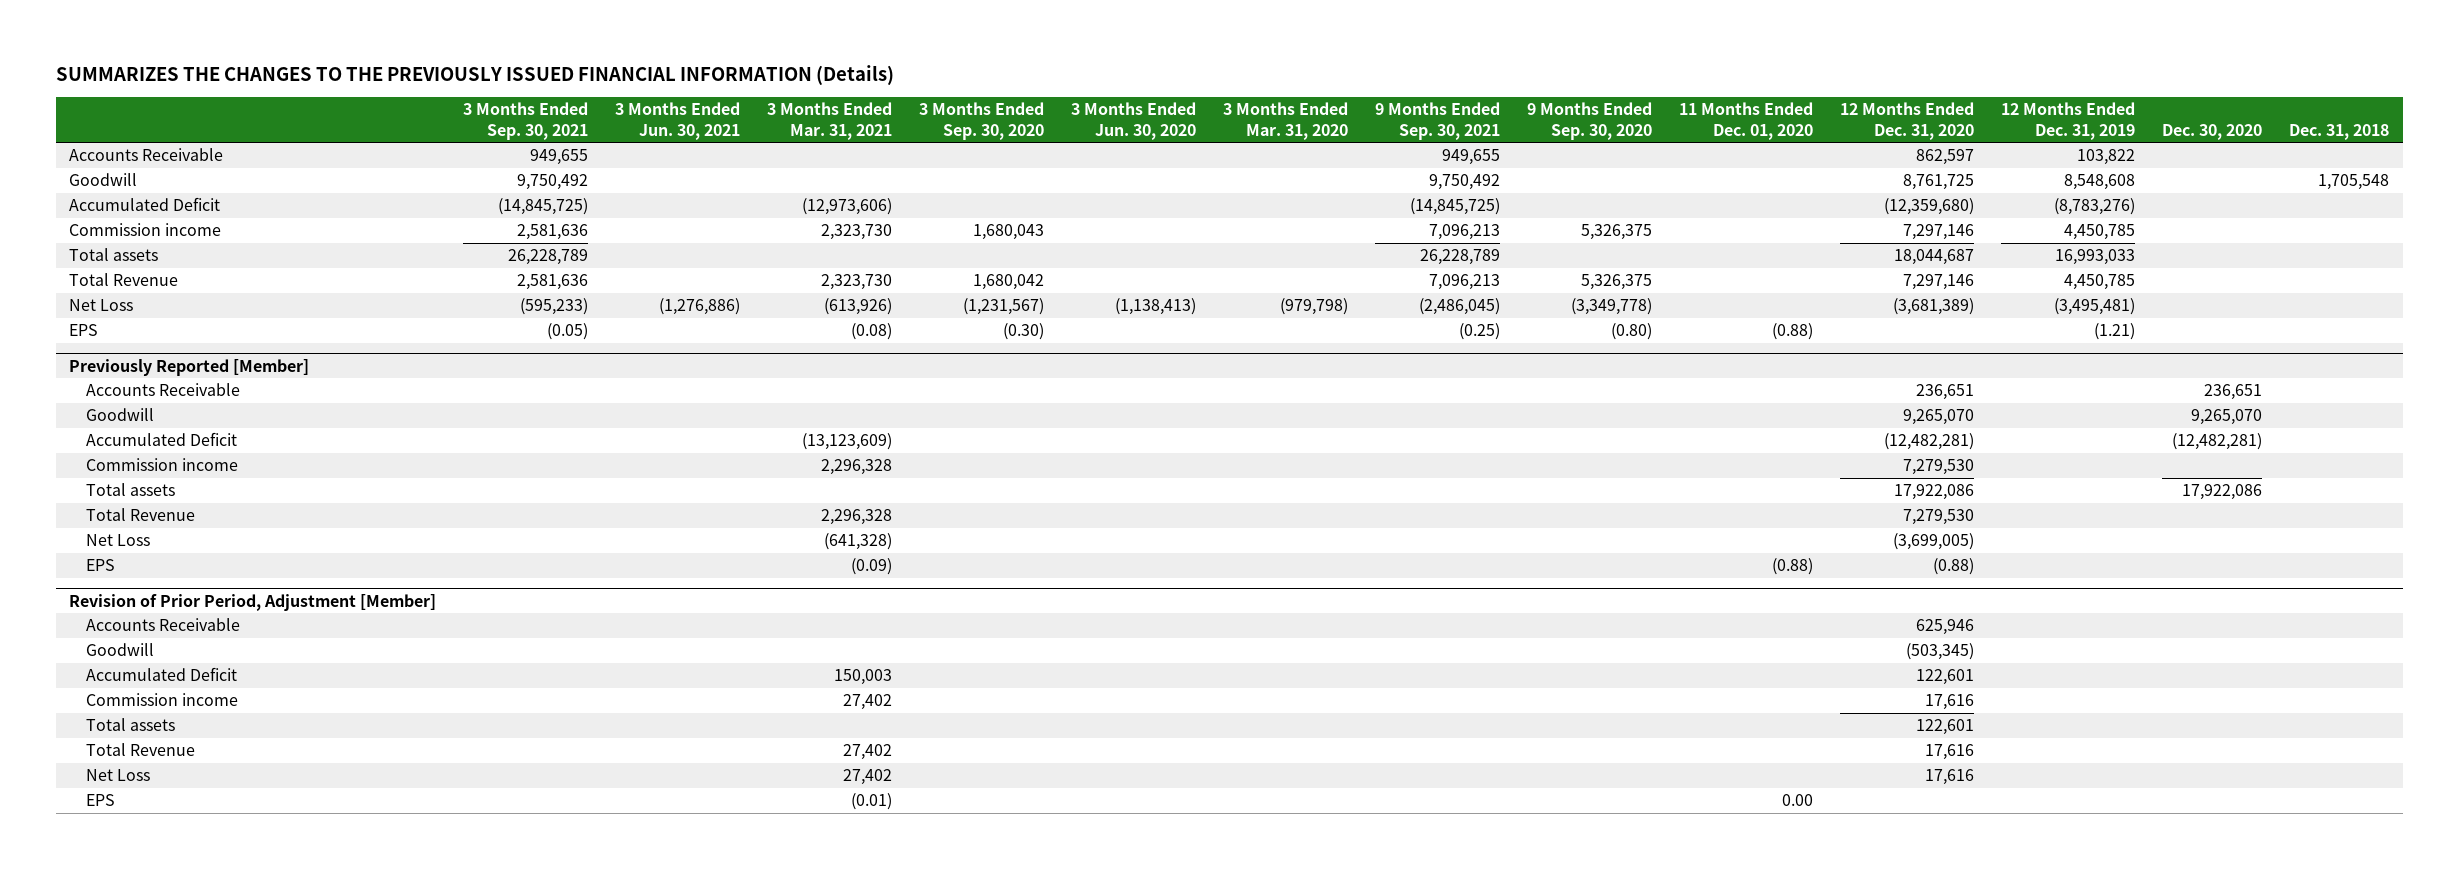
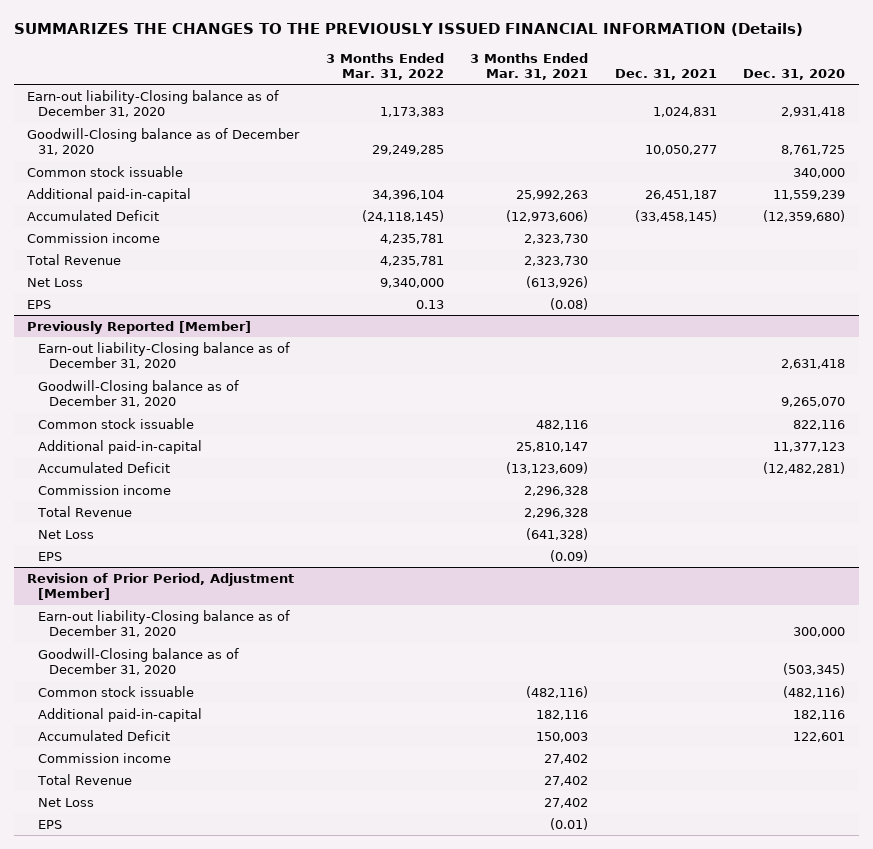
- | 3 Months Ended Sep. 30, 2021 | 3 Months Ended Jun. 30, 2021 | 3 Months Ended Mar. 31, 2021 | 3 Months Ended Sep. 30, 2020 | 3 Months Ended Jun. 30, 2020 | 3 Months Ended Mar. 31, 2020 | 9 Months Ended Sep. 30, 2021 | 9 Months Ended Sep. 30, 2020 | 11 Months Ended Dec. 01, 2020 | 12 Months Ended Dec. 31, 2020 | 12 Months Ended Dec. 31, 2019 | Dec. 30, 2020 | Dec. 31, 2018
+ | 3 Months Ended Mar. 31, 2022 | 3 Months Ended Mar. 31, 2021 | Dec. 31, 2021 | Dec. 31, 2020
- Accounts Receivable | 949,655 | | | | | | 949,655 | | | 862,597 | 103,822 | |
- Goodwill | 9,750,492 | | | | | | 9,750,492 | | | 8,761,725 | 8,548,608 | | 1,705,548
+ Earn-out liability-Closing balance as of December 31, 2020 | 1,173,383 | | 1,024,831 | 2,931,418
+ Goodwill-Closing balance as of December 31, 2020 | 29,249,285 | | 10,050,277 | 8,761,725
+ Common stock issuable | | | | 340,000
+ Additional paid-in-capital | 34,396,104 | 25,992,263 | 26,451,187 | 11,559,239
- Total assets | 26,228,789 | | | | | | 26,228,789 | | | 18,044,687 | 16,993,033 | |
@ Previously Reported [Member]
- Accounts Receivable | | | | | | | | | | 236,651 | | 236,651 |
- Goodwill | | | | | | | | | | 9,265,070 | | 9,265,070 |
+ Earn-out liability-Closing balance as of December 31, 2020 | | | | 2,631,418
+ Goodwill-Closing balance as of December 31, 2020 | | | | 9,265,070
+ Common stock issuable | | 482,116 | | 822,116
+ Additional paid-in-capital | | 25,810,147 | | 11,377,123
- Total assets | | | | | | | | | | 17,922,086 | | 17,922,086 |
@ Revision of Prior Period, Adjustment [Member]
- Accounts Receivable | | | | | | | | | | 625,946 | | |
- Goodwill | | | | | | | | | | (503,345) | | |
+ Earn-out liability-Closing balance as of December 31, 2020 | | | | 300,000
+ Goodwill-Closing balance as of December 31, 2020 | | | | (503,345)
+ Common stock issuable | | (482,116) | | (482,116)
+ Additional paid-in-capital | | 182,116 | | 182,116
- Total assets | | | | | | | | | | 122,601 | | |

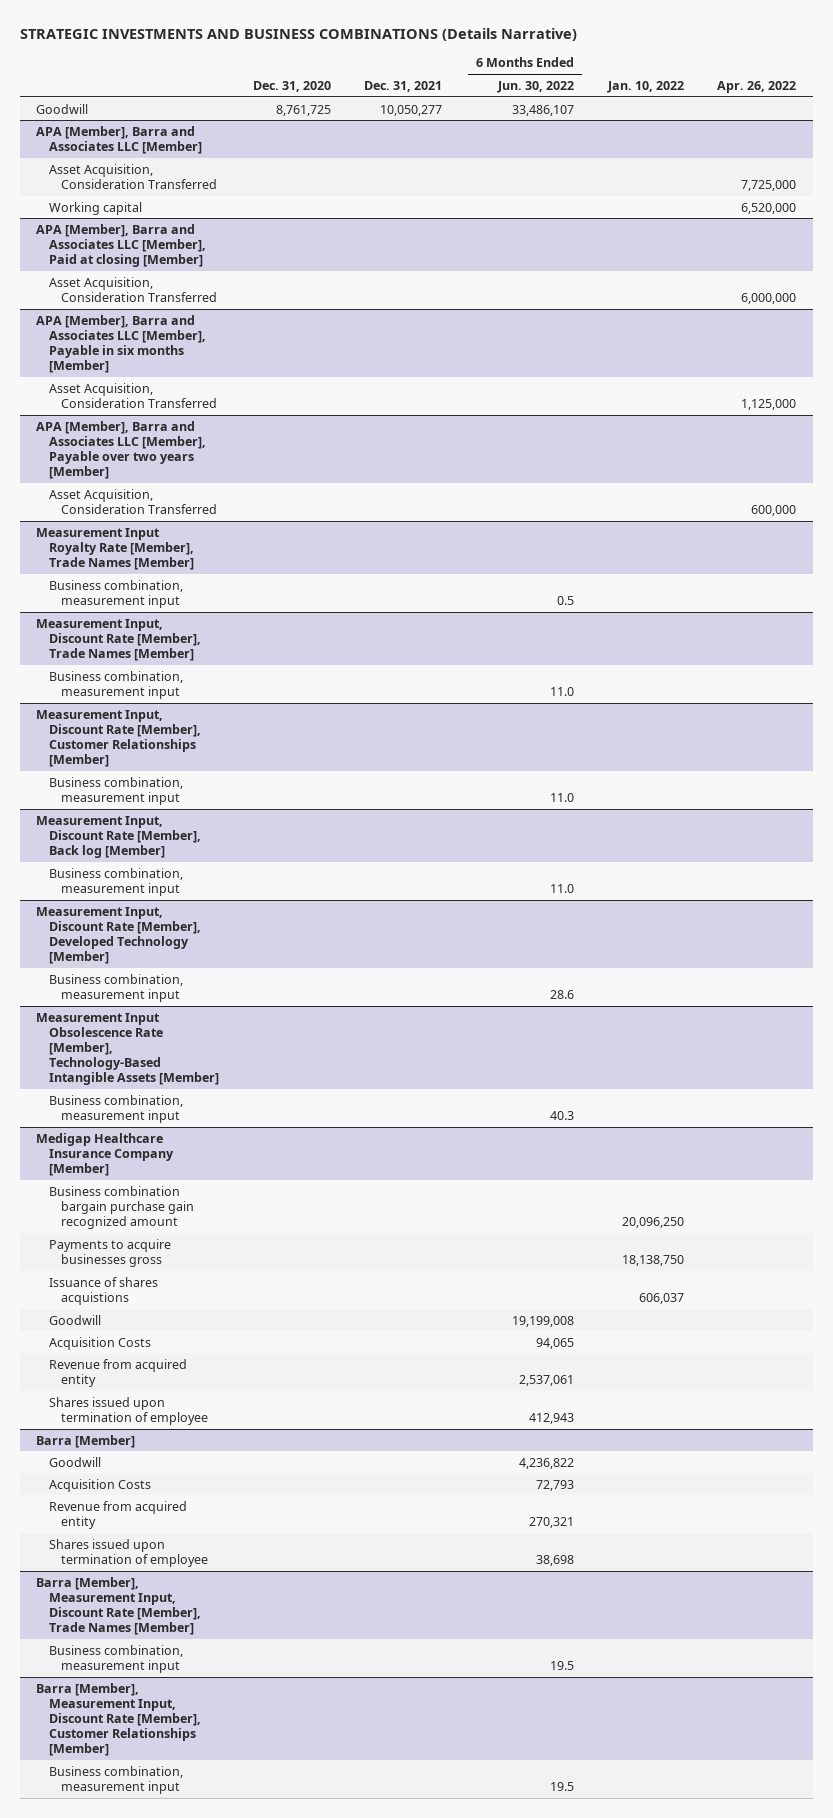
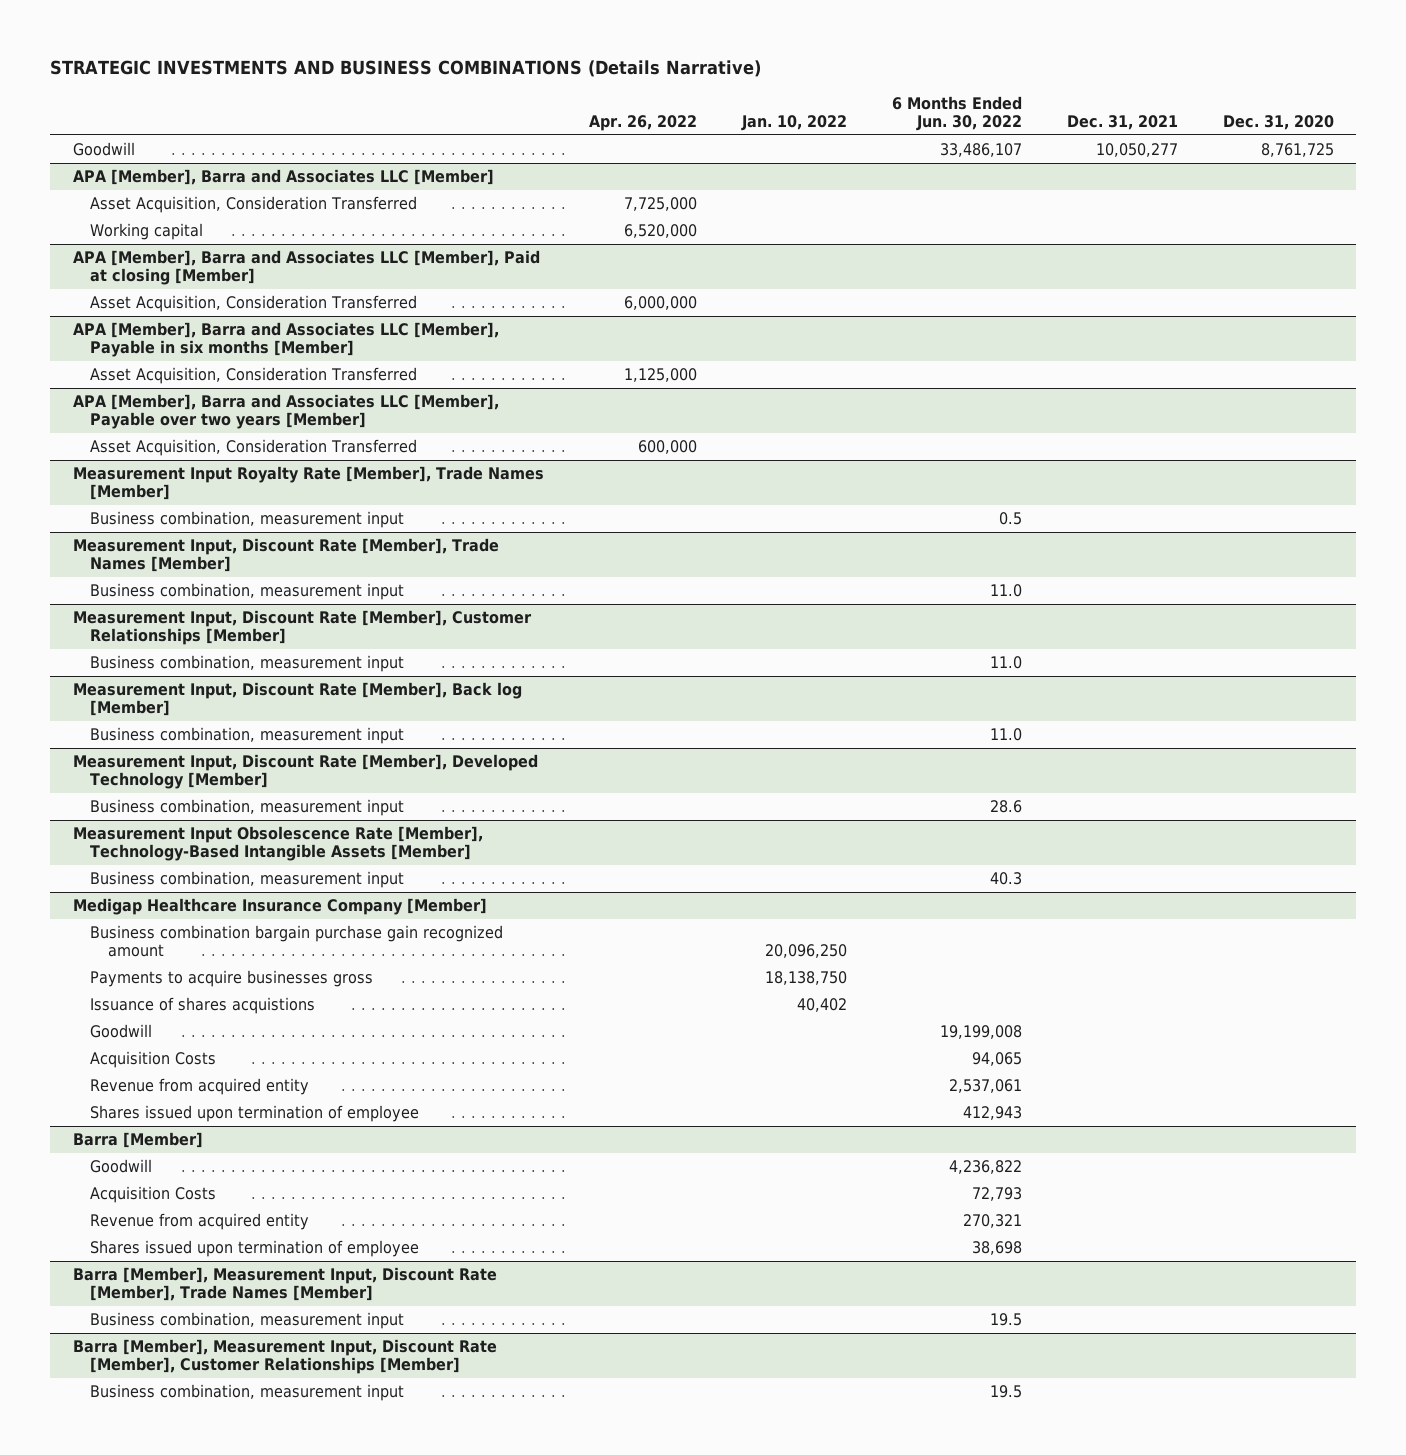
- | Dec. 31, 2020 | Dec. 31, 2021 | 6 Months Ended Jun. 30, 2022 | Jan. 10, 2022 | Apr. 26, 2022
+ | Apr. 26, 2022 | Jan. 10, 2022 | 6 Months Ended Jun. 30, 2022 | Dec. 31, 2021 | Dec. 31, 2020
@ Medigap Healthcare Insurance Company [Member]
- Issuance of shares acquistions | | | | 606,037 |
+ Issuance of shares acquistions | | 40,402 | | |

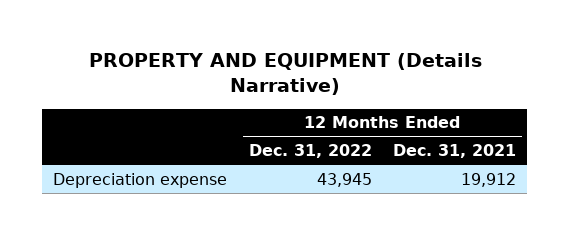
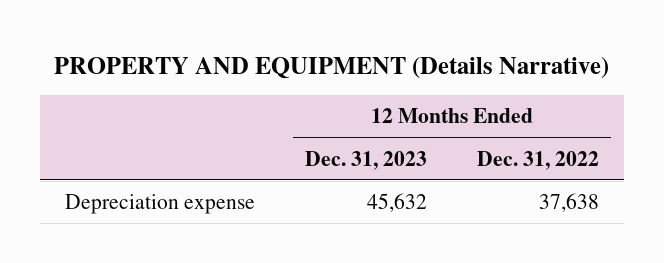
- | 12 Months Ended Dec. 31, 2022 | 12 Months Ended Dec. 31, 2021
+ | 12 Months Ended Dec. 31, 2023 | 12 Months Ended Dec. 31, 2022
- Depreciation expense | 43,945 | 19,912
+ Depreciation expense | 45,632 | 37,638

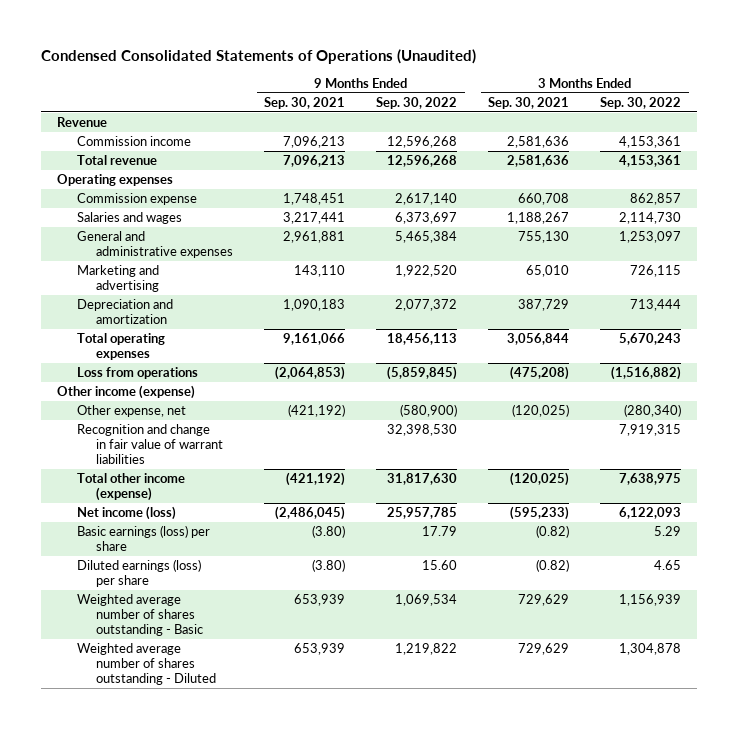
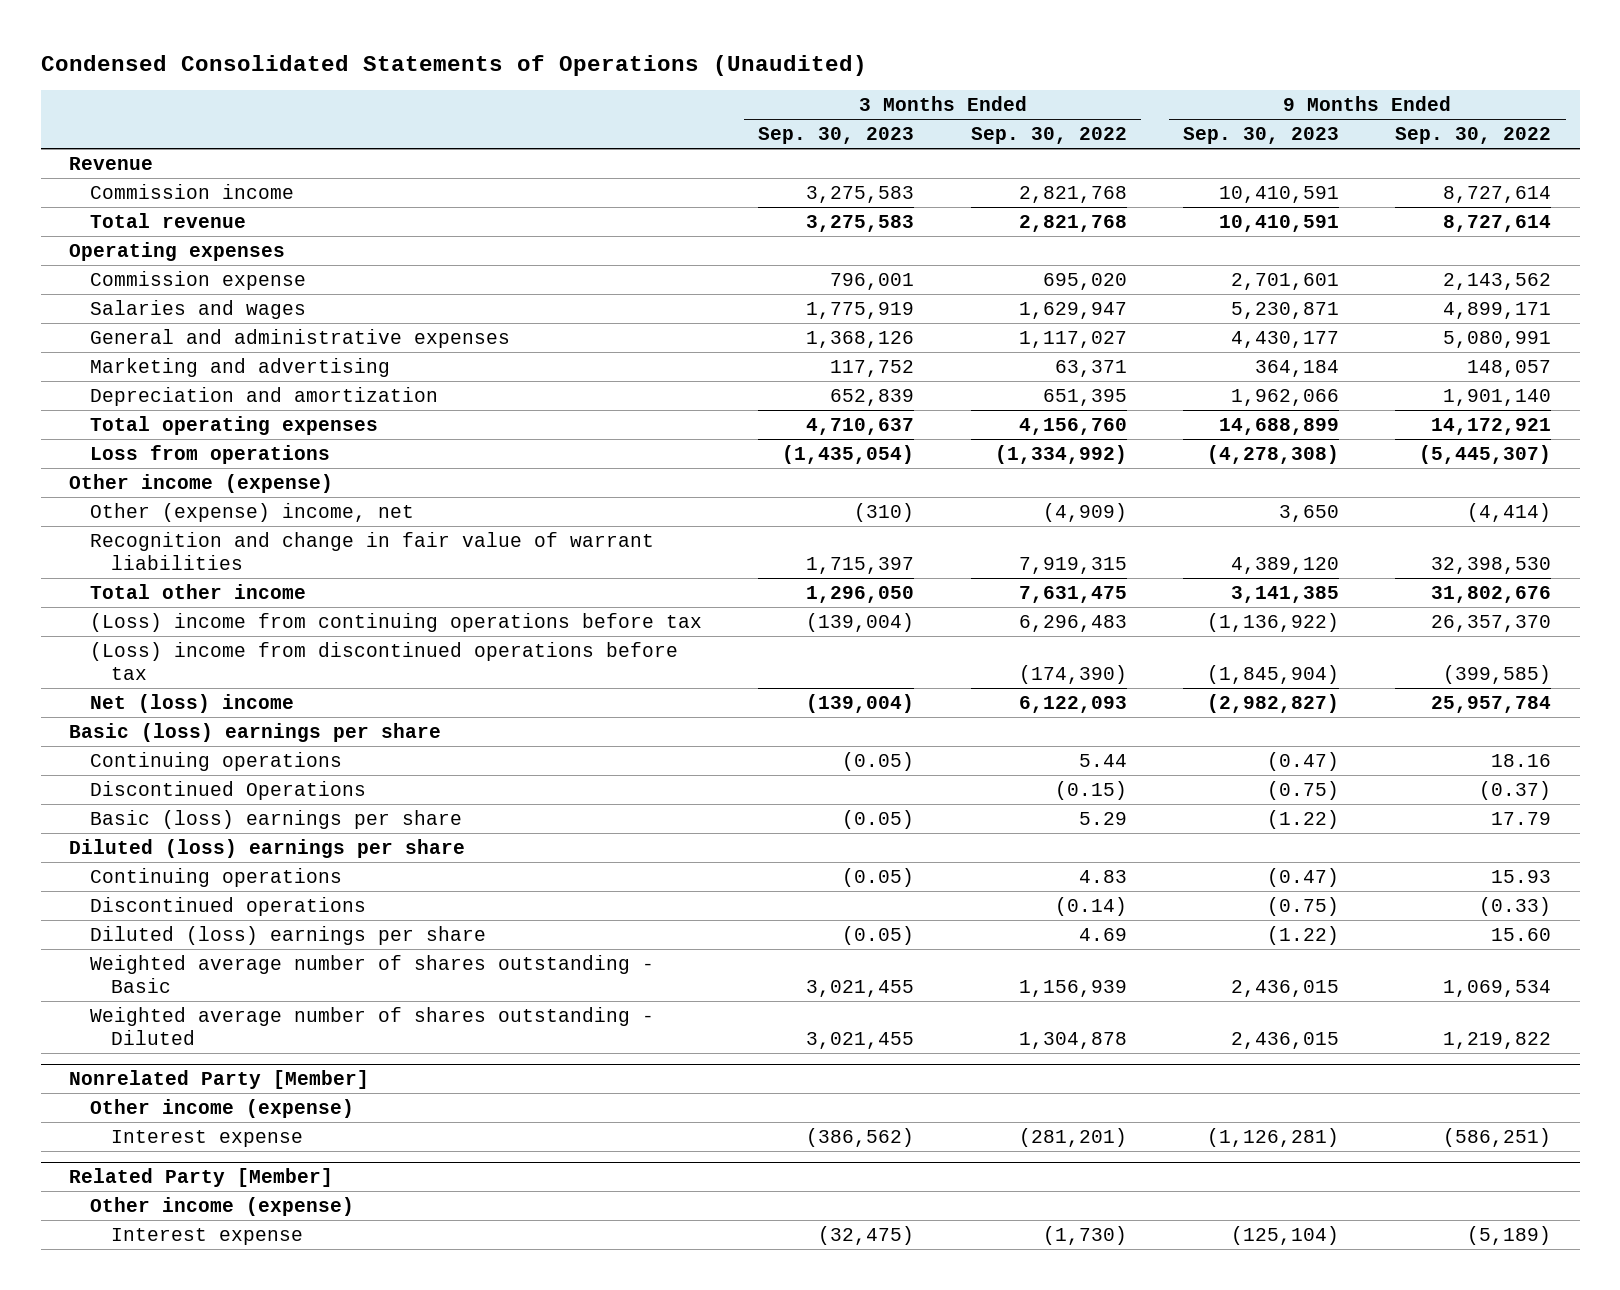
- | 9 Months Ended Sep. 30, 2021 | 9 Months Ended Sep. 30, 2022 | 3 Months Ended Sep. 30, 2021 | 3 Months Ended Sep. 30, 2022
+ | 3 Months Ended Sep. 30, 2023 | 3 Months Ended Sep. 30, 2022 | 9 Months Ended Sep. 30, 2023 | 9 Months Ended Sep. 30, 2022
- Commission income | 7,096,213 | 12,596,268 | 2,581,636 | 4,153,361
- Total revenue | 7,096,213 | 12,596,268 | 2,581,636 | 4,153,361
+ Commission income | 3,275,583 | 2,821,768 | 10,410,591 | 8,727,614
+ Total revenue | 3,275,583 | 2,821,768 | 10,410,591 | 8,727,614
- Commission expense | 1,748,451 | 2,617,140 | 660,708 | 862,857
- Salaries and wages | 3,217,441 | 6,373,697 | 1,188,267 | 2,114,730
- General and administrative expenses | 2,961,881 | 5,465,384 | 755,130 | 1,253,097
- Marketing and advertising | 143,110 | 1,922,520 | 65,010 | 726,115
- Depreciation and amortization | 1,090,183 | 2,077,372 | 387,729 | 713,444
- Total operating expenses | 9,161,066 | 18,456,113 | 3,056,844 | 5,670,243
- Loss from operations | (2,064,853) | (5,859,845) | (475,208) | (1,516,882)
+ Commission expense | 796,001 | 695,020 | 2,701,601 | 2,143,562
+ Salaries and wages | 1,775,919 | 1,629,947 | 5,230,871 | 4,899,171
+ General and administrative expenses | 1,368,126 | 1,117,027 | 4,430,177 | 5,080,991
+ Marketing and advertising | 117,752 | 63,371 | 364,184 | 148,057
+ Depreciation and amortization | 652,839 | 651,395 | 1,962,066 | 1,901,140
+ Total operating expenses | 4,710,637 | 4,156,760 | 14,688,899 | 14,172,921
+ Loss from operations | (1,435,054) | (1,334,992) | (4,278,308) | (5,445,307)
- Other expense, net | (421,192) | (580,900) | (120,025) | (280,340)
+ Other (expense) income, net | (310) | (4,909) | 3,650 | (4,414)
- Total other income (expense) | (421,192) | 31,817,630 | (120,025) | 7,638,975
- Net income (loss) | (2,486,045) | 25,957,785 | (595,233) | 6,122,093
- Basic earnings (loss) per share | (3.80) | 17.79 | (0.82) | 5.29
- Diluted earnings (loss) per share | (3.80) | 15.60 | (0.82) | 4.65
+ Total other income | 1,296,050 | 7,631,475 | 3,141,385 | 31,802,676
+ (Loss) income from continuing operations before tax | (139,004) | 6,296,483 | (1,136,922) | 26,357,370
+ (Loss) income from discontinued operations before tax | | (174,390) | (1,845,904) | (399,585)
+ Net (loss) income | (139,004) | 6,122,093 | (2,982,827) | 25,957,784
+ Basic (loss) earnings per share
+ Continuing operations | (0.05) | 5.44 | (0.47) | 18.16
+ Discontinued Operations | | (0.15) | (0.75) | (0.37)
+ Basic (loss) earnings per share | (0.05) | 5.29 | (1.22) | 17.79
+ Diluted (loss) earnings per share
+ Continuing operations | (0.05) | 4.83 | (0.47) | 15.93
+ Discontinued operations | | (0.14) | (0.75) | (0.33)
+ Diluted (loss) earnings per share | (0.05) | 4.69 | (1.22) | 15.60
+ Nonrelated Party [Member]
+ Other income (expense)
+ Interest expense | (386,562) | (281,201) | (1,126,281) | (586,251)
+ Related Party [Member]
+ Other income (expense)
+ Interest expense | (32,475) | (1,730) | (125,104) | (5,189)

